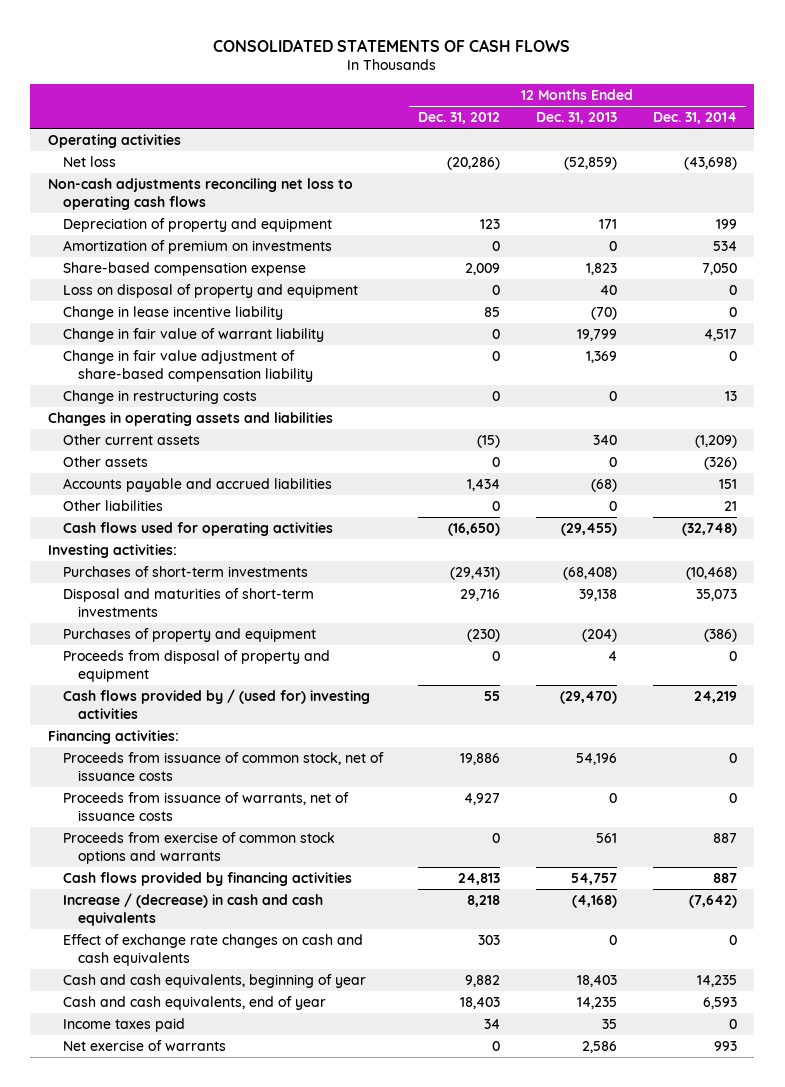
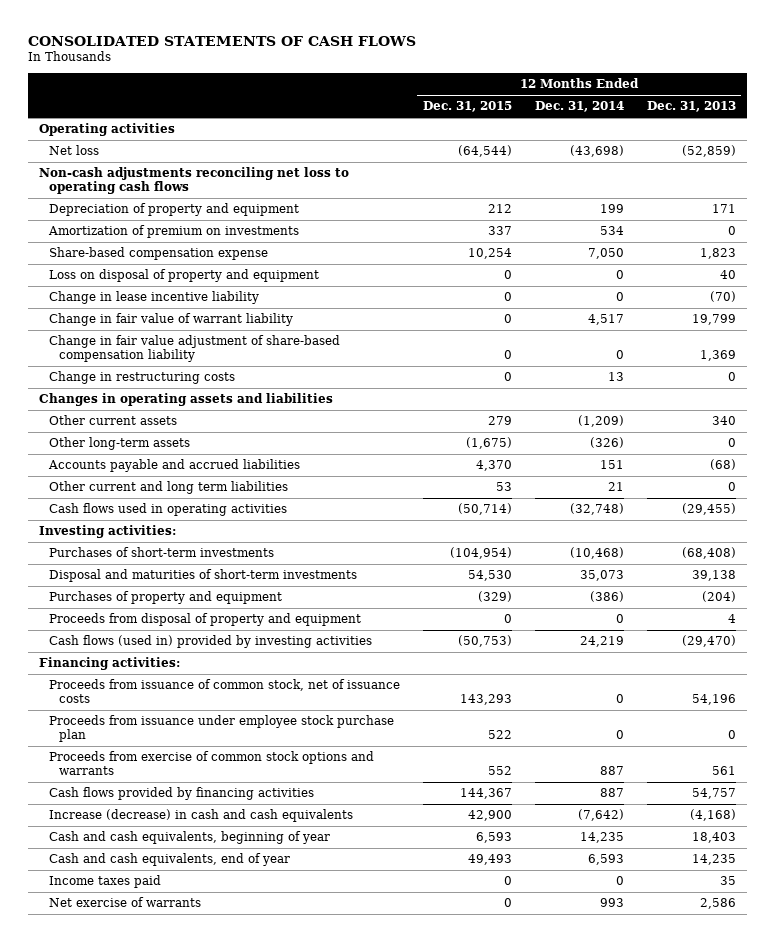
- | 12 Months Ended Dec. 31, 2012 | 12 Months Ended Dec. 31, 2013 | 12 Months Ended Dec. 31, 2014
+ | 12 Months Ended Dec. 31, 2015 | 12 Months Ended Dec. 31, 2014 | 12 Months Ended Dec. 31, 2013
- Other assets | 0 | 0 | (326)
+ Other long-term assets | (1,675) | (326) | 0
- Other liabilities | 0 | 0 | 21
- Cash flows used for operating activities | (16,650) | (29,455) | (32,748)
+ Other current and long term liabilities | 53 | 21 | 0
+ Cash flows used in operating activities | (50,714) | (32,748) | (29,455)
- Cash flows provided by / (used for) investing activities | 55 | (29,470) | 24,219
+ Cash flows (used in) provided by investing activities | (50,753) | 24,219 | (29,470)
- Proceeds from issuance of warrants, net of issuance costs | 4,927 | 0 | 0
+ Proceeds from issuance under employee stock purchase plan | 522 | 0 | 0
- Increase / (decrease) in cash and cash equivalents | 8,218 | (4,168) | (7,642)
- Effect of exchange rate changes on cash and cash equivalents | 303 | 0 | 0
+ Increase (decrease) in cash and cash equivalents | 42,900 | (7,642) | (4,168)

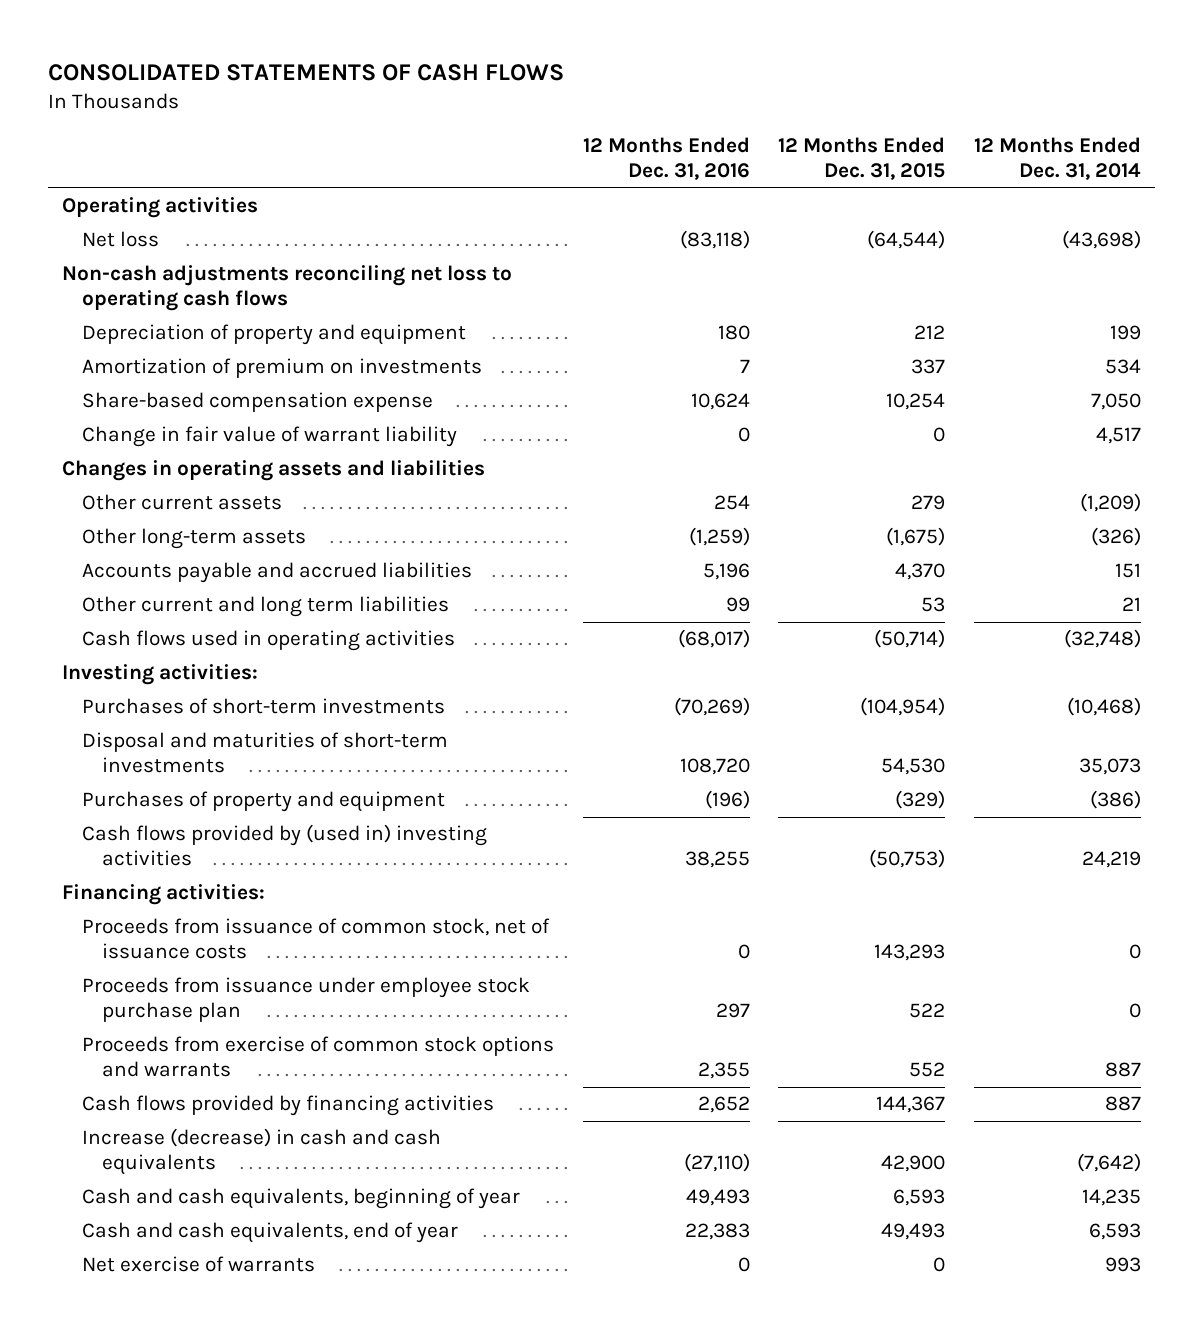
- | 12 Months Ended Dec. 31, 2015 | 12 Months Ended Dec. 31, 2014 | 12 Months Ended Dec. 31, 2013
+ | 12 Months Ended Dec. 31, 2016 | 12 Months Ended Dec. 31, 2015 | 12 Months Ended Dec. 31, 2014
- Loss on disposal of property and equipment | 0 | 0 | 40
- Change in lease incentive liability | 0 | 0 | (70)
- Change in fair value adjustment of share-based compensation liability | 0 | 0 | 1,369
- Change in restructuring costs | 0 | 13 | 0
- Proceeds from disposal of property and equipment | 0 | 0 | 4
- Cash flows (used in) provided by investing activities | (50,753) | 24,219 | (29,470)
+ Cash flows provided by (used in) investing activities | 38,255 | (50,753) | 24,219
- Income taxes paid | 0 | 0 | 35

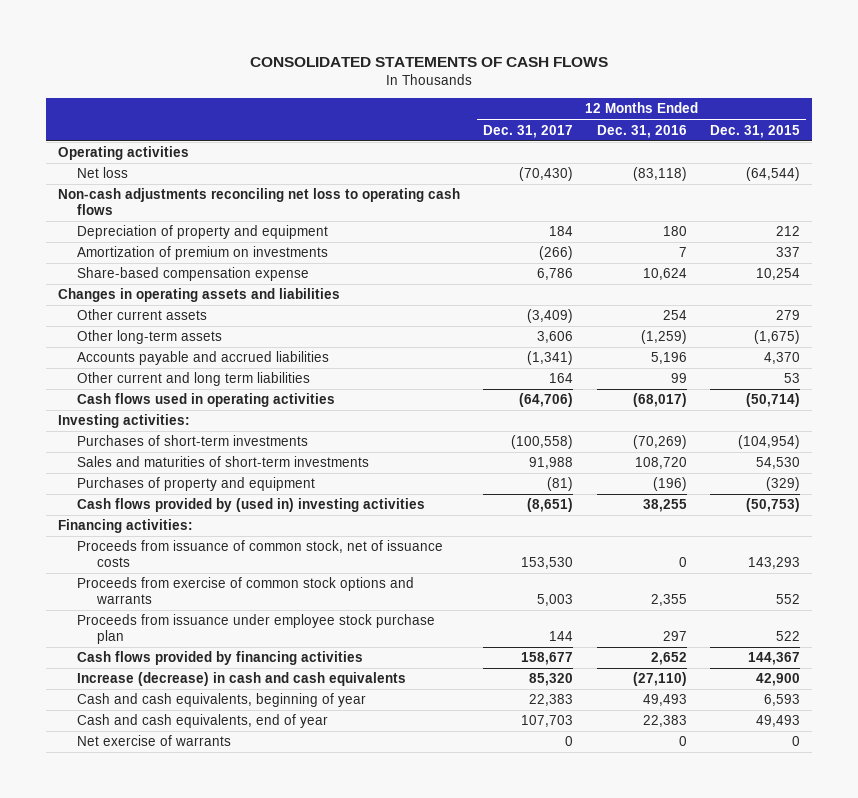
- | 12 Months Ended Dec. 31, 2016 | 12 Months Ended Dec. 31, 2015 | 12 Months Ended Dec. 31, 2014
+ | 12 Months Ended Dec. 31, 2017 | 12 Months Ended Dec. 31, 2016 | 12 Months Ended Dec. 31, 2015
- Change in fair value of warrant liability | 0 | 0 | 4,517
- Disposal and maturities of short-term investments | 108,720 | 54,530 | 35,073
+ Sales and maturities of short-term investments | 91,988 | 108,720 | 54,530
moved down: Proceeds from issuance under employee stock purchase plan | 144 | 297 | 522

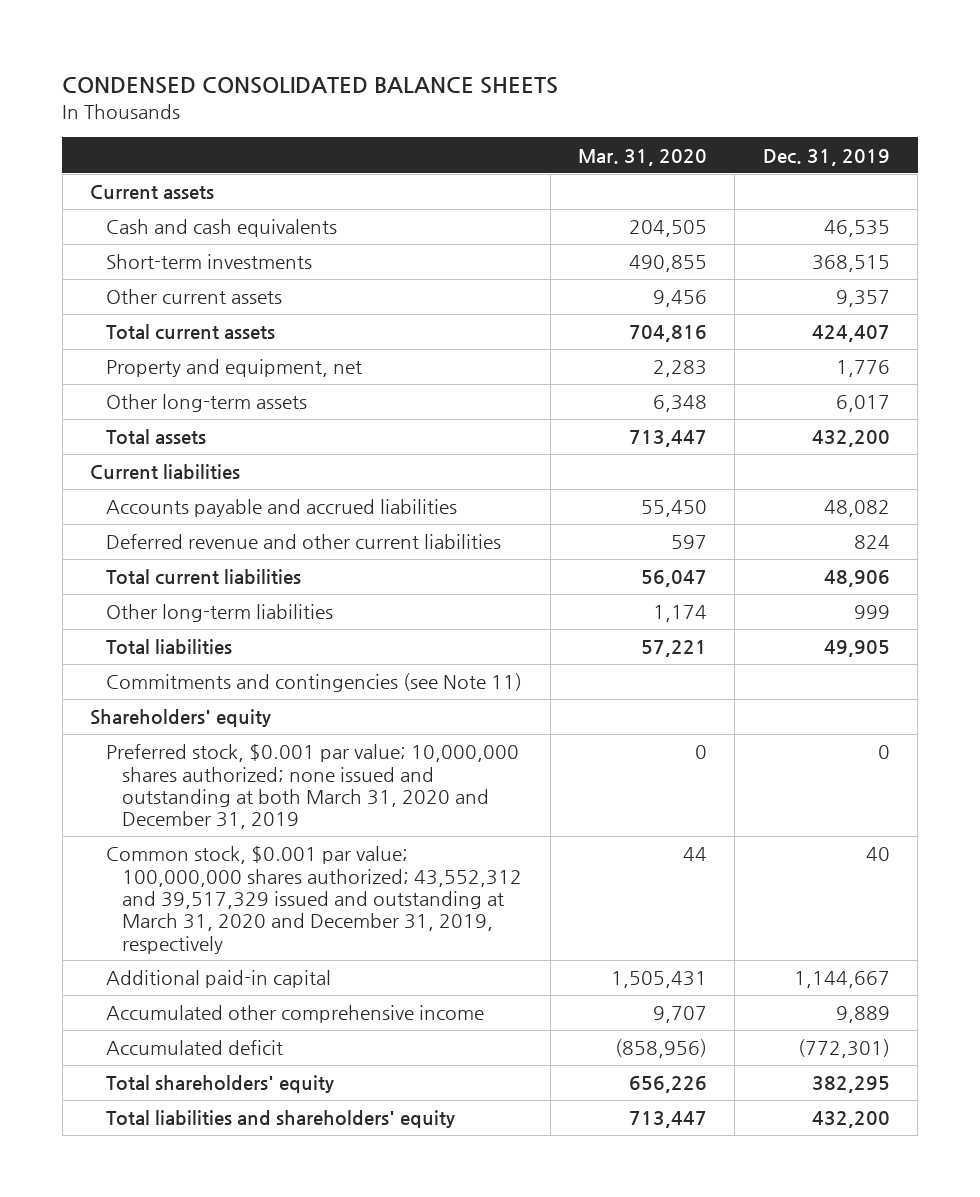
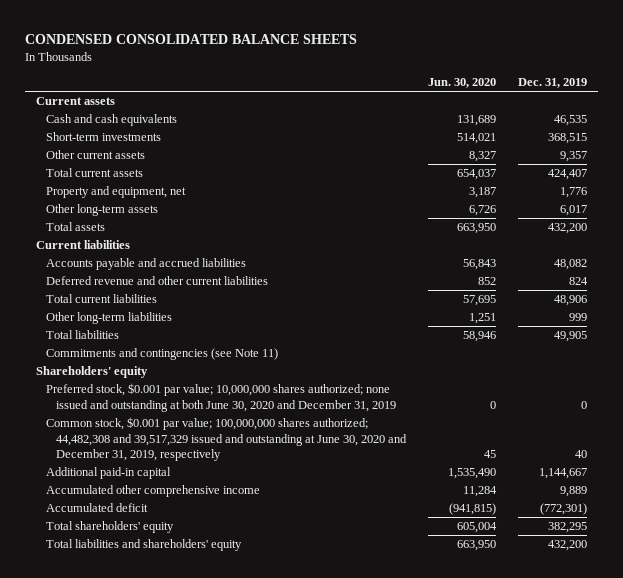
- | Mar. 31, 2020 | Dec. 31, 2019
+ | Jun. 30, 2020 | Dec. 31, 2019
- Preferred stock, $0.001 par value; 10,000,000 shares authorized; none issued and outstanding at both March 31, 2020 and December 31, 2019 | 0 | 0
- Common stock, $0.001 par value; 100,000,000 shares authorized; 43,552,312 and 39,517,329 issued and outstanding at March 31, 2020 and December 31, 2019, respectively | 44 | 40
+ Preferred stock, $0.001 par value; 10,000,000 shares authorized; none issued and outstanding at both June 30, 2020 and December 31, 2019 | 0 | 0
+ Common stock, $0.001 par value; 100,000,000 shares authorized; 44,482,308 and 39,517,329 issued and outstanding at June 30, 2020 and December 31, 2019, respectively | 45 | 40

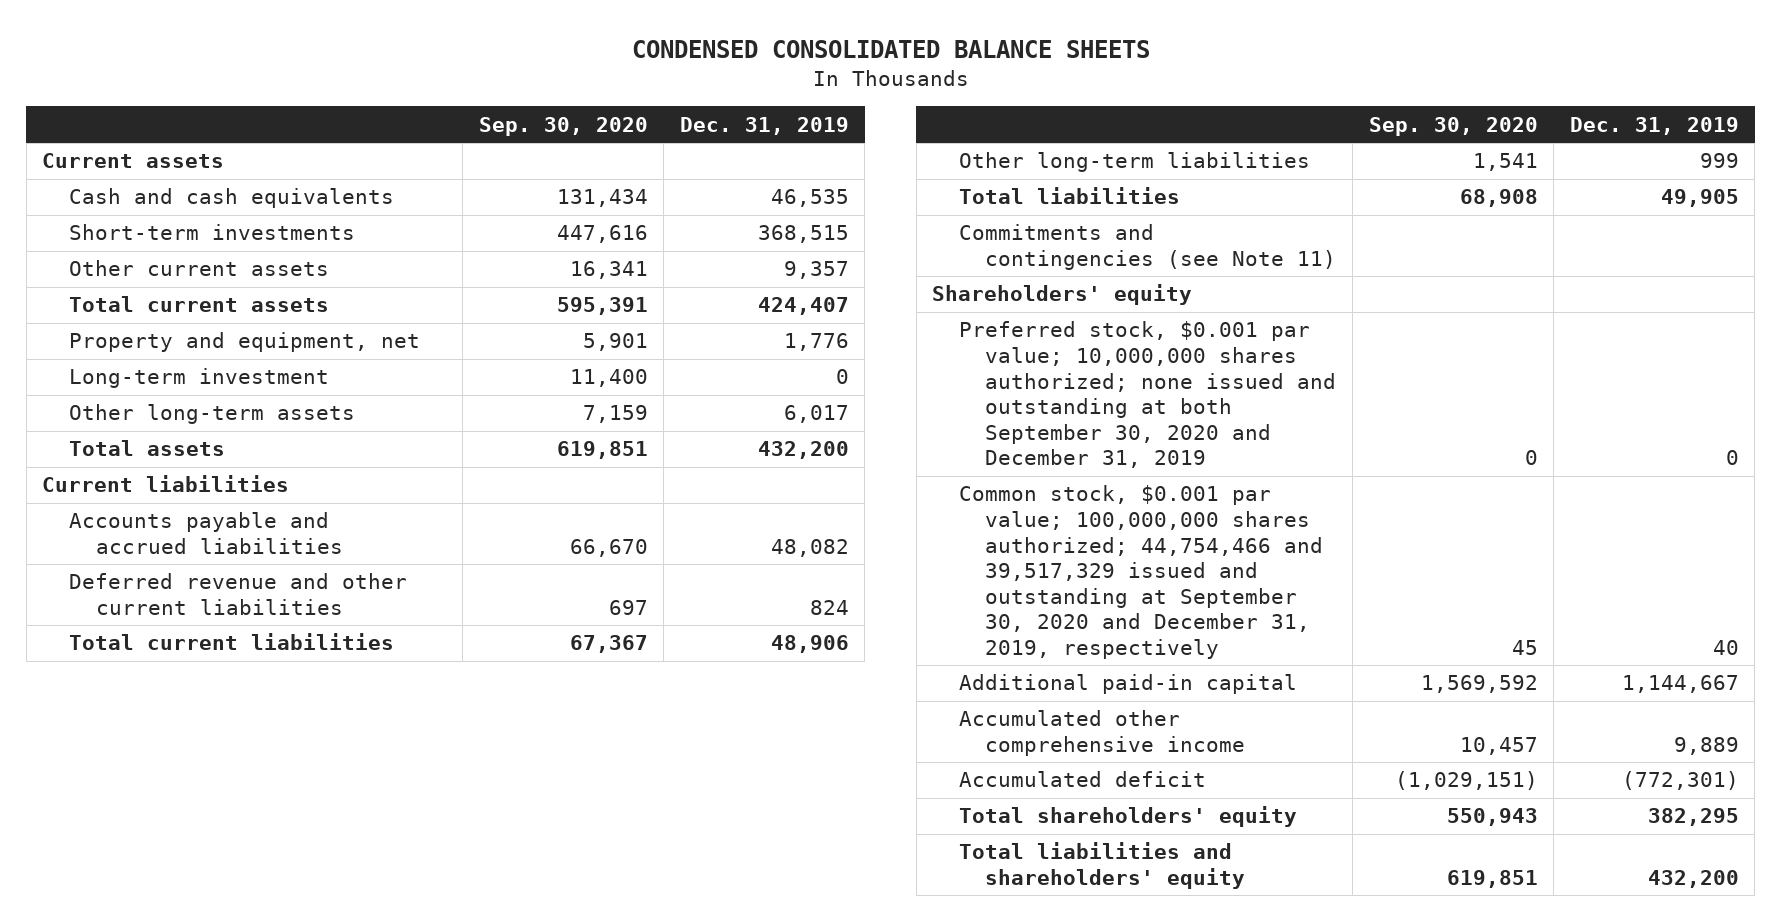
- | Jun. 30, 2020 | Dec. 31, 2019
+ | Sep. 30, 2020 | Dec. 31, 2019
+ Long-term investment | 11,400 | 0
- Preferred stock, $0.001 par value; 10,000,000 shares authorized; none issued and outstanding at both June 30, 2020 and December 31, 2019 | 0 | 0
- Common stock, $0.001 par value; 100,000,000 shares authorized; 44,482,308 and 39,517,329 issued and outstanding at June 30, 2020 and December 31, 2019, respectively | 45 | 40
+ Preferred stock, $0.001 par value; 10,000,000 shares authorized; none issued and outstanding at both September 30, 2020 and December 31, 2019 | 0 | 0
+ Common stock, $0.001 par value; 100,000,000 shares authorized; 44,754,466 and 39,517,329 issued and outstanding at September 30, 2020 and December 31, 2019, respectively | 45 | 40

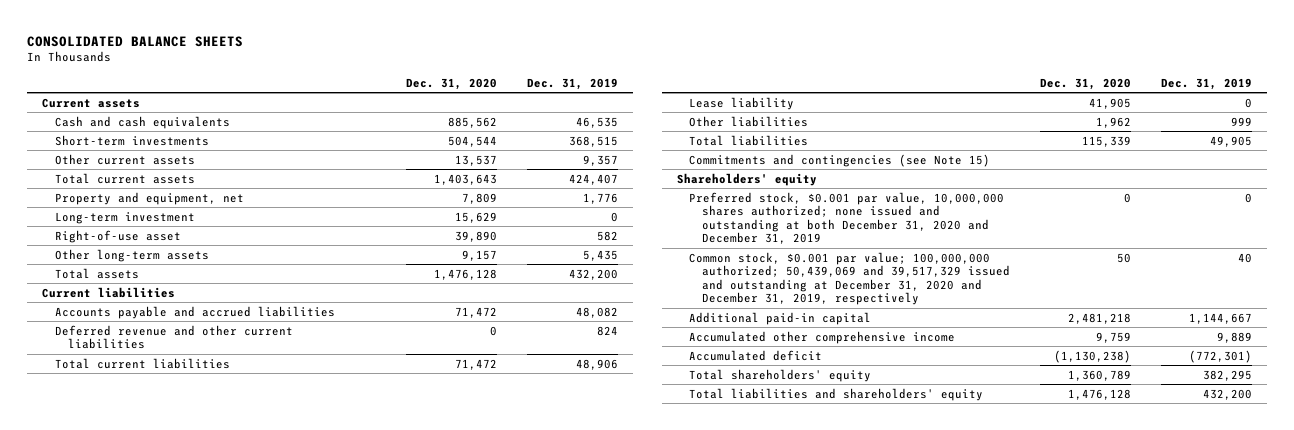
- CONDENSED CONSOLIDATED BALANCE SHEETS
+ CONSOLIDATED BALANCE SHEETS
- | Sep. 30, 2020 | Dec. 31, 2019
+ | Dec. 31, 2020 | Dec. 31, 2019
- Other long-term assets | 7,159 | 6,017
+ Right-of-use asset | 39,890 | 582
+ Other long-term assets | 9,157 | 5,435
- Other long-term liabilities | 1,541 | 999
+ Lease liability | 41,905 | 0
+ Other liabilities | 1,962 | 999
- Commitments and contingencies (see Note 11)
+ Commitments and contingencies (see Note 15)
- Preferred stock, $0.001 par value; 10,000,000 shares authorized; none issued and outstanding at both September 30, 2020 and December 31, 2019 | 0 | 0
- Common stock, $0.001 par value; 100,000,000 shares authorized; 44,754,466 and 39,517,329 issued and outstanding at September 30, 2020 and December 31, 2019, respectively | 45 | 40
+ Preferred stock, $0.001 par value, 10,000,000 shares authorized; none issued and outstanding at both December 31, 2020 and December 31, 2019 | 0 | 0
+ Common stock, $0.001 par value; 100,000,000 authorized; 50,439,069 and 39,517,329 issued and outstanding at December 31, 2020 and December 31, 2019, respectively | 50 | 40

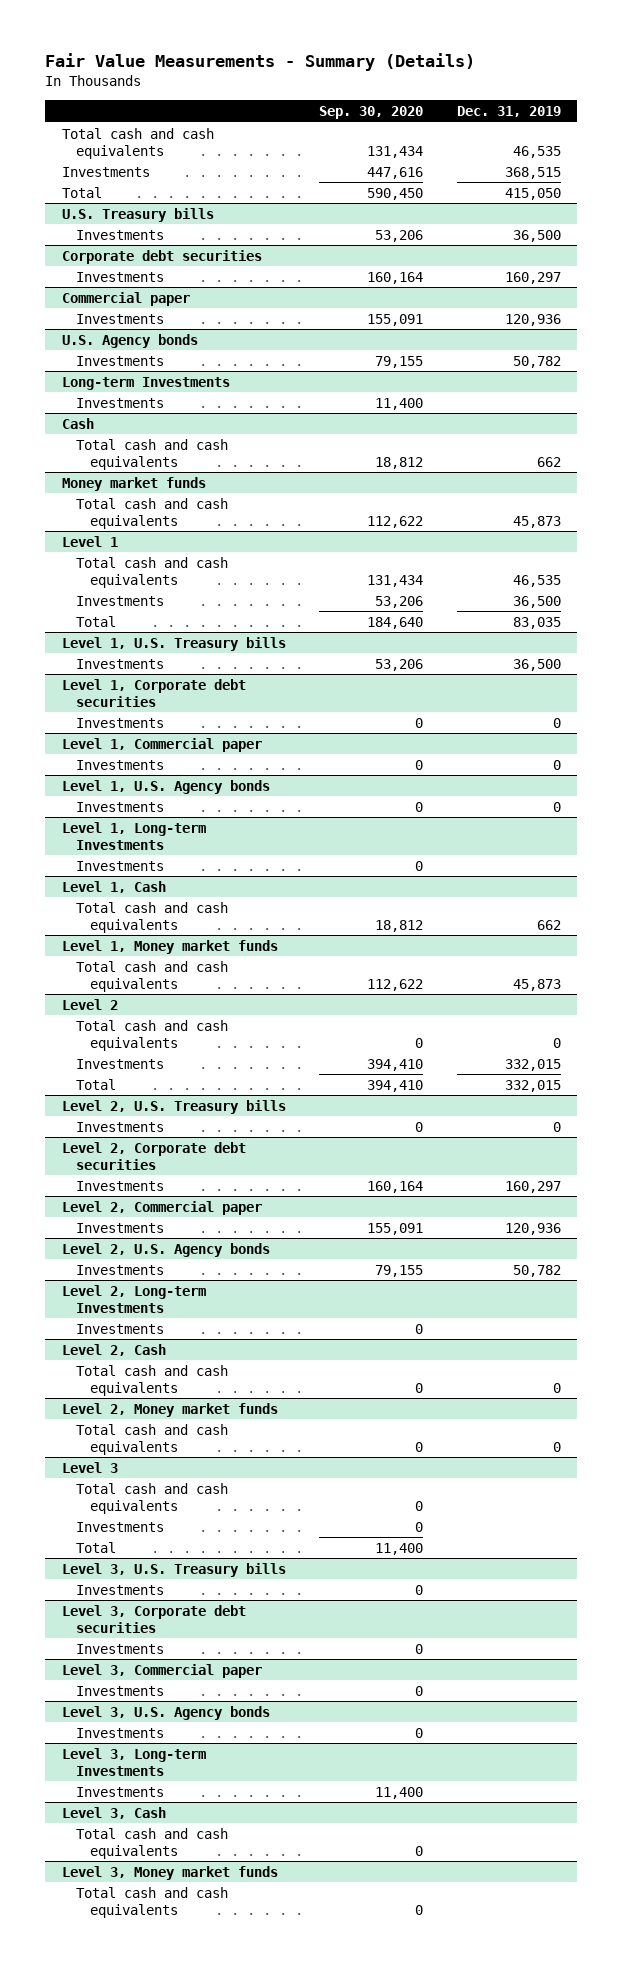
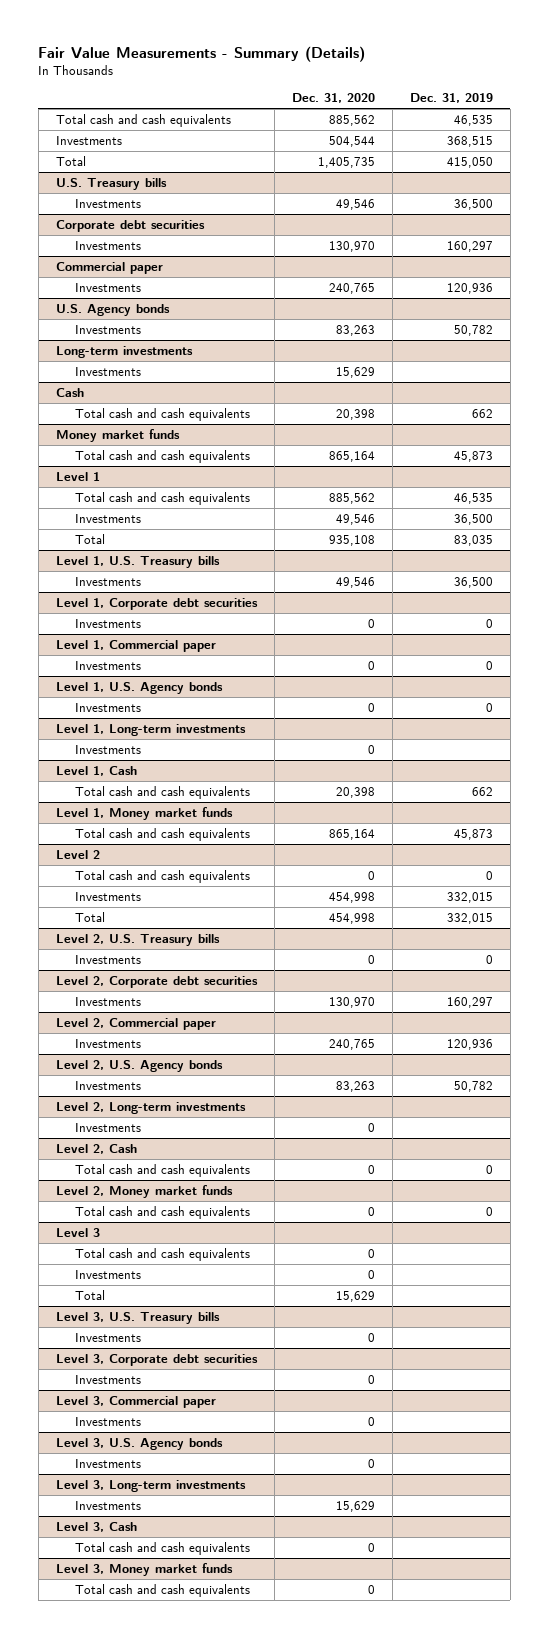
- | Sep. 30, 2020 | Dec. 31, 2019
+ | Dec. 31, 2020 | Dec. 31, 2019
- Long-term Investments
+ Long-term investments
- Level 1, Long-term Investments
+ Level 1, Long-term investments
- Level 2, Long-term Investments
+ Level 2, Long-term investments
- Level 3, Long-term Investments
+ Level 3, Long-term investments

